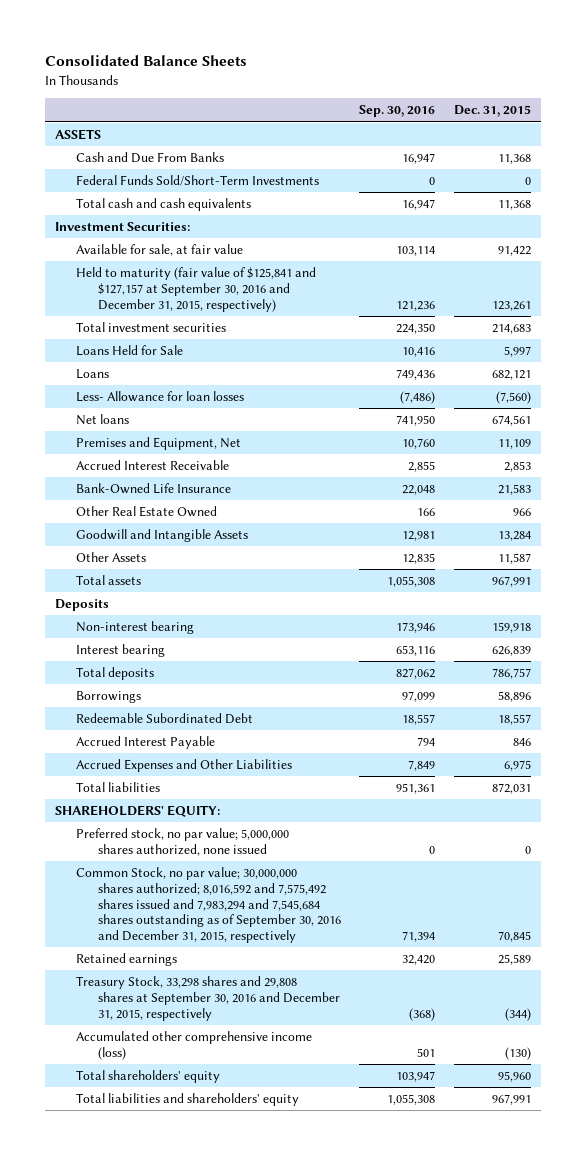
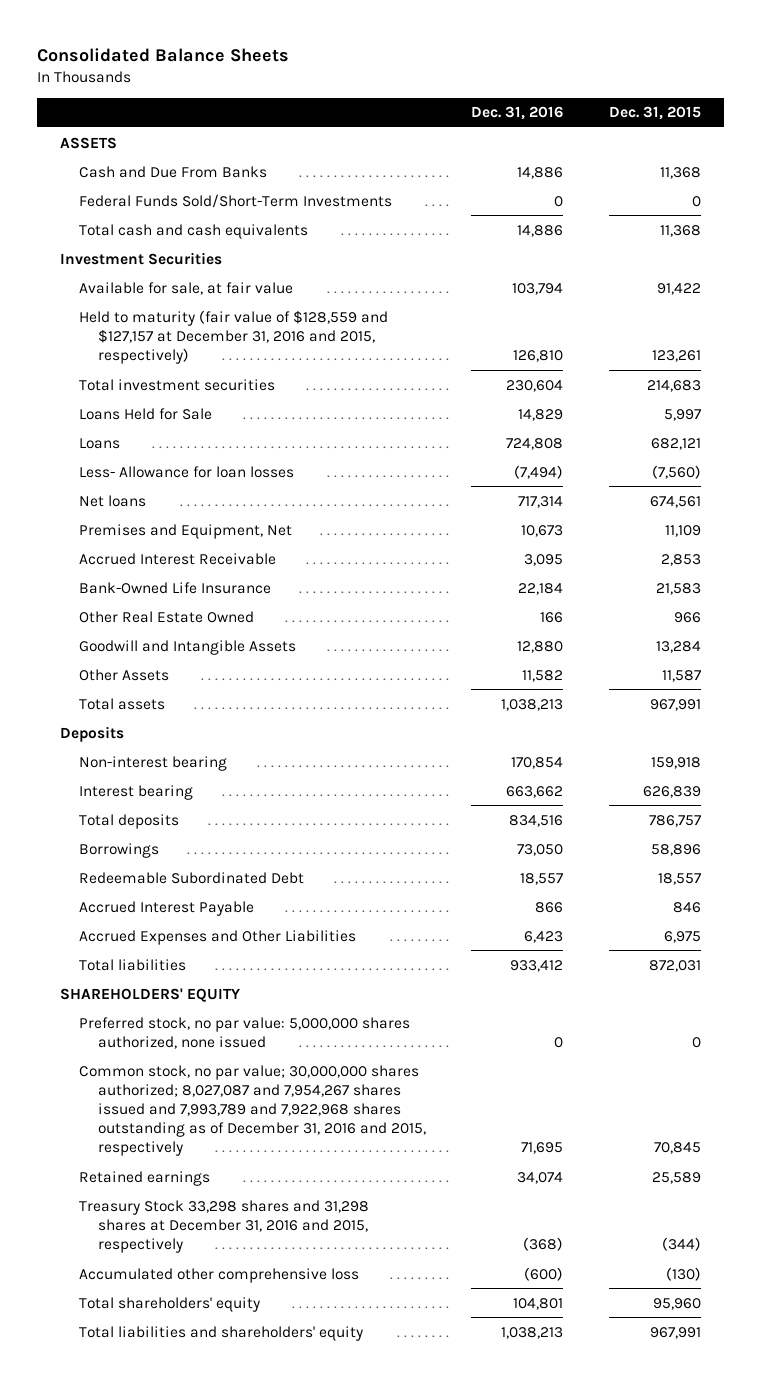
- | Sep. 30, 2016 | Dec. 31, 2015
+ | Dec. 31, 2016 | Dec. 31, 2015
- Investment Securities:
+ Investment Securities
- Held to maturity (fair value of $125,841 and $127,157 at September 30, 2016 and December 31, 2015, respectively) | 121,236 | 123,261
+ Held to maturity (fair value of $128,559 and $127,157 at December 31, 2016 and 2015, respectively) | 126,810 | 123,261
- SHAREHOLDERS' EQUITY:
- Preferred stock, no par value; 5,000,000 shares authorized, none issued | 0 | 0
- Common Stock, no par value; 30,000,000 shares authorized; 8,016,592 and 7,575,492 shares issued and 7,983,294 and 7,545,684 shares outstanding as of September 30, 2016 and December 31, 2015, respectively | 71,394 | 70,845
+ SHAREHOLDERS' EQUITY
+ Preferred stock, no par value: 5,000,000 shares authorized, none issued | 0 | 0
+ Common stock, no par value; 30,000,000 shares authorized; 8,027,087 and 7,954,267 shares issued and 7,993,789 and 7,922,968 shares outstanding as of December 31, 2016 and 2015, respectively | 71,695 | 70,845
- Treasury Stock, 33,298 shares and 29,808 shares at September 30, 2016 and December 31, 2015, respectively | (368) | (344)
- Accumulated other comprehensive income (loss) | 501 | (130)
+ Treasury Stock 33,298 shares and 31,298 shares at December 31, 2016 and 2015, respectively | (368) | (344)
+ Accumulated other comprehensive loss | (600) | (130)

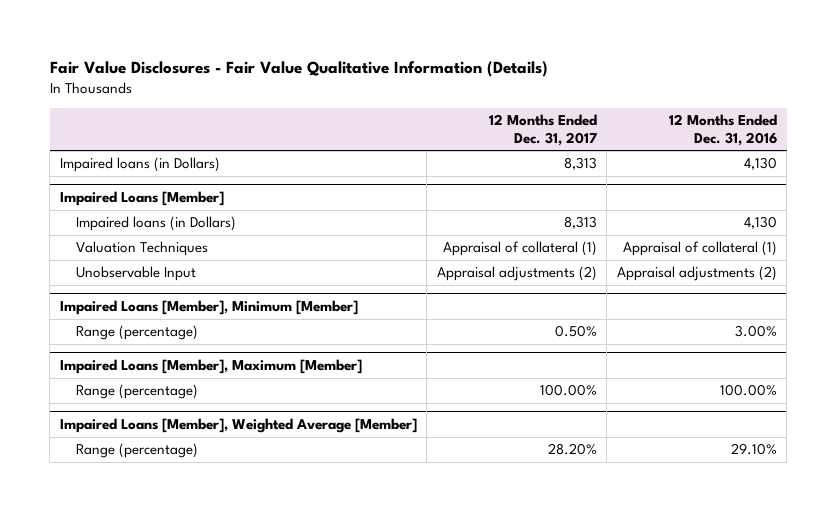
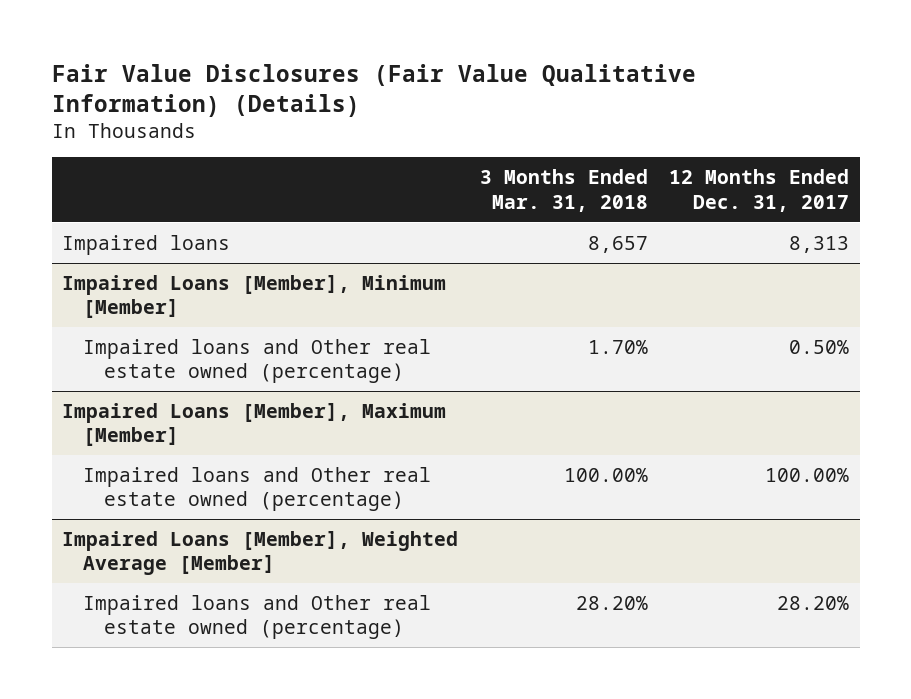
- Fair Value Disclosures - Fair Value Qualitative Information (Details)
+ Fair Value Disclosures (Fair Value Qualitative Information) (Details)
- | 12 Months Ended Dec. 31, 2017 | 12 Months Ended Dec. 31, 2016
+ | 3 Months Ended Mar. 31, 2018 | 12 Months Ended Dec. 31, 2017
- Impaired loans (in Dollars) | 8,313 | 4,130
- Impaired Loans [Member]
- Impaired loans (in Dollars) | 8,313 | 4,130
- Valuation Techniques | Appraisal of collateral (1) | Appraisal of collateral (1)
- Unobservable Input | Appraisal adjustments (2) | Appraisal adjustments (2)
+ Impaired loans | 8,657 | 8,313
@ Impaired Loans [Member], Minimum [Member]
- Range (percentage) | 0.50% | 3.00%
+ Impaired loans and Other real estate owned (percentage) | 1.70% | 0.50%
@ Impaired Loans [Member], Maximum [Member]
- Range (percentage) | 100.00% | 100.00%
+ Impaired loans and Other real estate owned (percentage) | 100.00% | 100.00%
@ Impaired Loans [Member], Weighted Average [Member]
- Range (percentage) | 28.20% | 29.10%
+ Impaired loans and Other real estate owned (percentage) | 28.20% | 28.20%

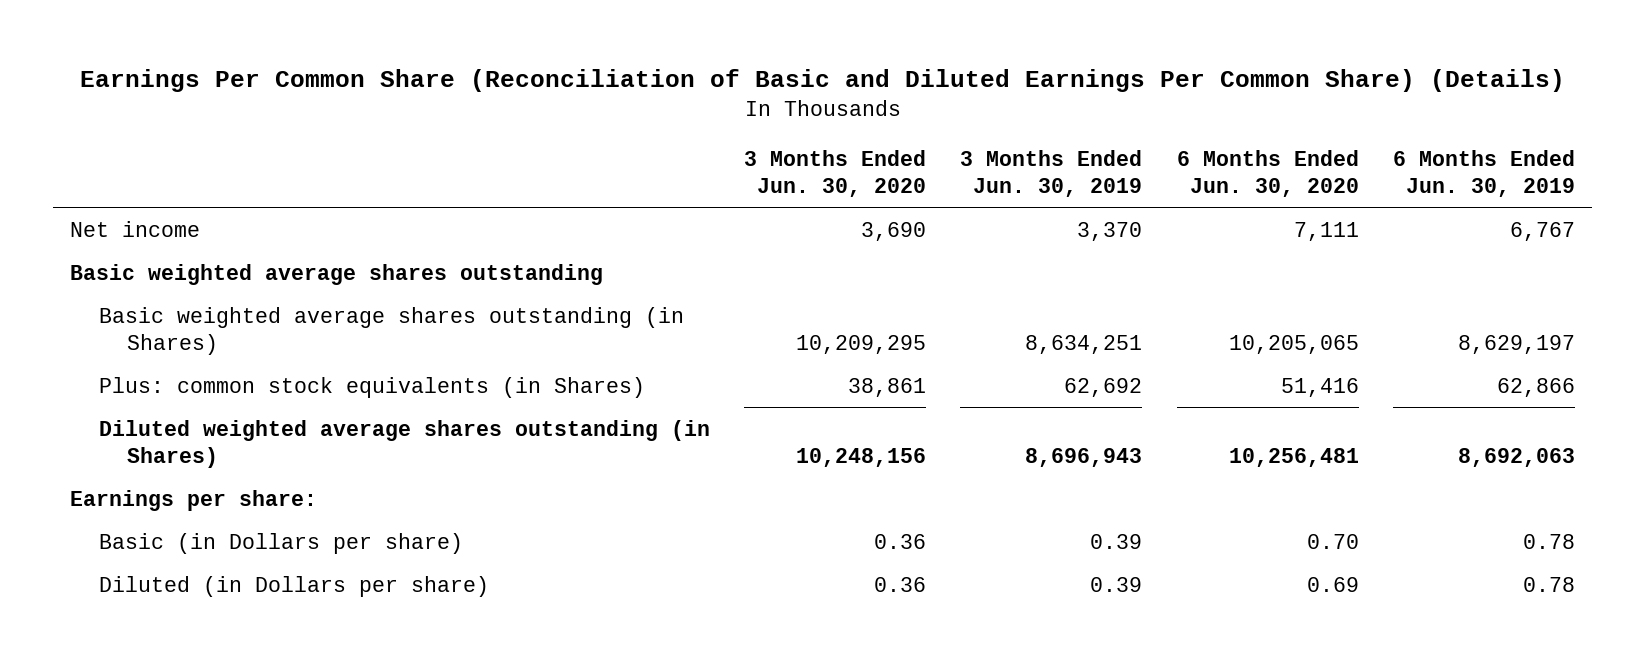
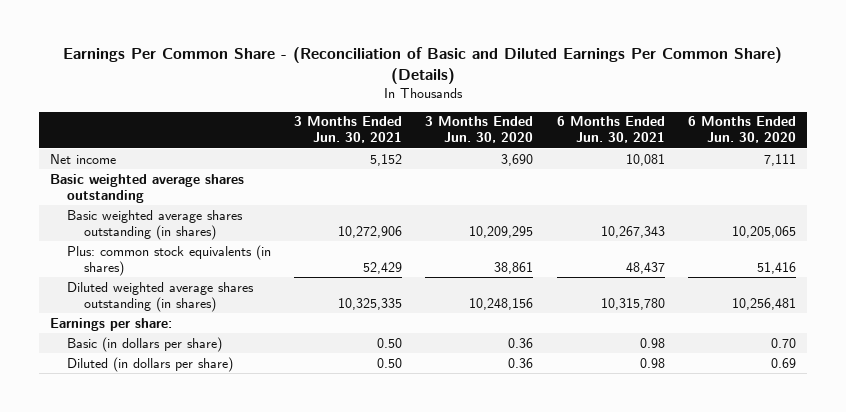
- Earnings Per Common Share (Reconciliation of Basic and Diluted Earnings Per Common Share) (Details)
+ Earnings Per Common Share - (Reconciliation of Basic and Diluted Earnings Per Common Share) (Details)
- | 3 Months Ended Jun. 30, 2020 | 3 Months Ended Jun. 30, 2019 | 6 Months Ended Jun. 30, 2020 | 6 Months Ended Jun. 30, 2019
+ | 3 Months Ended Jun. 30, 2021 | 3 Months Ended Jun. 30, 2020 | 6 Months Ended Jun. 30, 2021 | 6 Months Ended Jun. 30, 2020
- Basic weighted average shares outstanding (in Shares) | 10,209,295 | 8,634,251 | 10,205,065 | 8,629,197
- Plus: common stock equivalents (in Shares) | 38,861 | 62,692 | 51,416 | 62,866
- Diluted weighted average shares outstanding (in Shares) | 10,248,156 | 8,696,943 | 10,256,481 | 8,692,063
+ Basic weighted average shares outstanding (in shares) | 10,272,906 | 10,209,295 | 10,267,343 | 10,205,065
+ Plus: common stock equivalents (in shares) | 52,429 | 38,861 | 48,437 | 51,416
+ Diluted weighted average shares outstanding (in shares) | 10,325,335 | 10,248,156 | 10,315,780 | 10,256,481
- Basic (in Dollars per share) | 0.36 | 0.39 | 0.70 | 0.78
- Diluted (in Dollars per share) | 0.36 | 0.39 | 0.69 | 0.78
+ Basic (in dollars per share) | 0.50 | 0.36 | 0.98 | 0.70
+ Diluted (in dollars per share) | 0.50 | 0.36 | 0.98 | 0.69

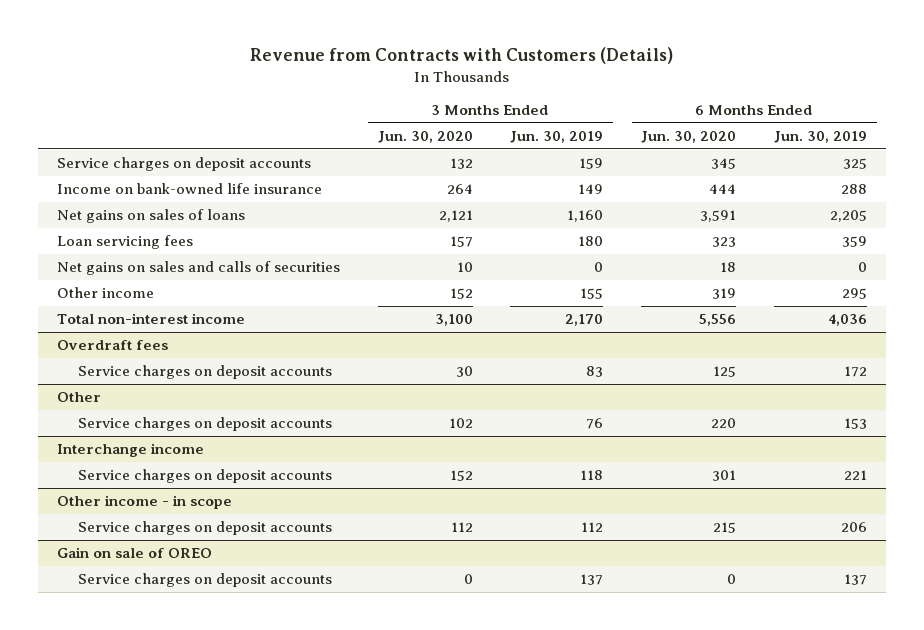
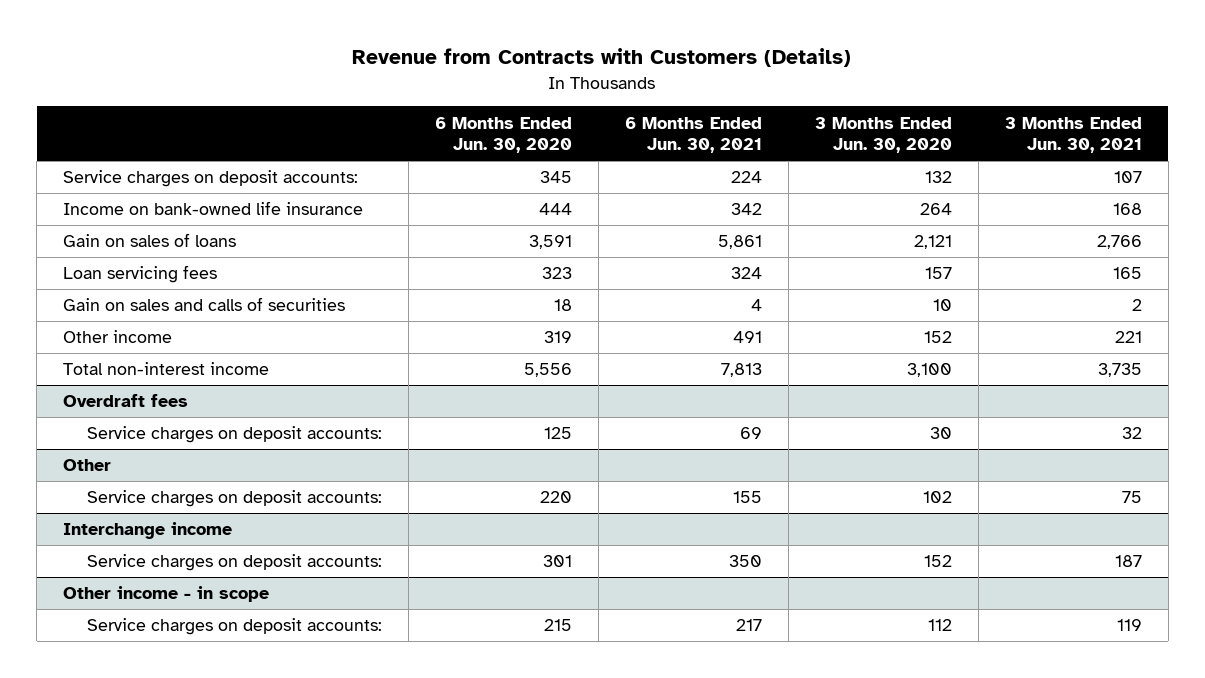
- | 3 Months Ended Jun. 30, 2020 | 3 Months Ended Jun. 30, 2019 | 6 Months Ended Jun. 30, 2020 | 6 Months Ended Jun. 30, 2019
+ | 6 Months Ended Jun. 30, 2020 | 6 Months Ended Jun. 30, 2021 | 3 Months Ended Jun. 30, 2020 | 3 Months Ended Jun. 30, 2021
- Service charges on deposit accounts | 132 | 159 | 345 | 325
+ Service charges on deposit accounts: | 345 | 224 | 132 | 107
- Net gains on sales of loans | 2,121 | 1,160 | 3,591 | 2,205
+ Gain on sales of loans | 3,591 | 5,861 | 2,121 | 2,766
- Net gains on sales and calls of securities | 10 | 0 | 18 | 0
+ Gain on sales and calls of securities | 18 | 4 | 10 | 2
@ Overdraft fees
- Service charges on deposit accounts | 30 | 83 | 125 | 172
+ Service charges on deposit accounts: | 125 | 69 | 30 | 32
@ Other
- Service charges on deposit accounts | 102 | 76 | 220 | 153
+ Service charges on deposit accounts: | 220 | 155 | 102 | 75
@ Interchange income
- Service charges on deposit accounts | 152 | 118 | 301 | 221
+ Service charges on deposit accounts: | 301 | 350 | 152 | 187
@ Other income - in scope
- Service charges on deposit accounts | 112 | 112 | 215 | 206
- Gain on sale of OREO
- Service charges on deposit accounts | 0 | 137 | 0 | 137
@ Other income - in scope
+ Service charges on deposit accounts: | 215 | 217 | 112 | 119

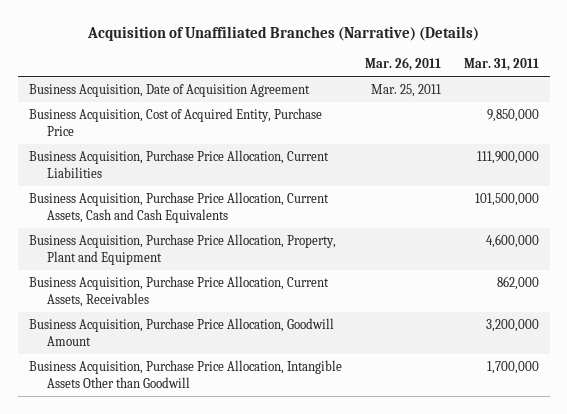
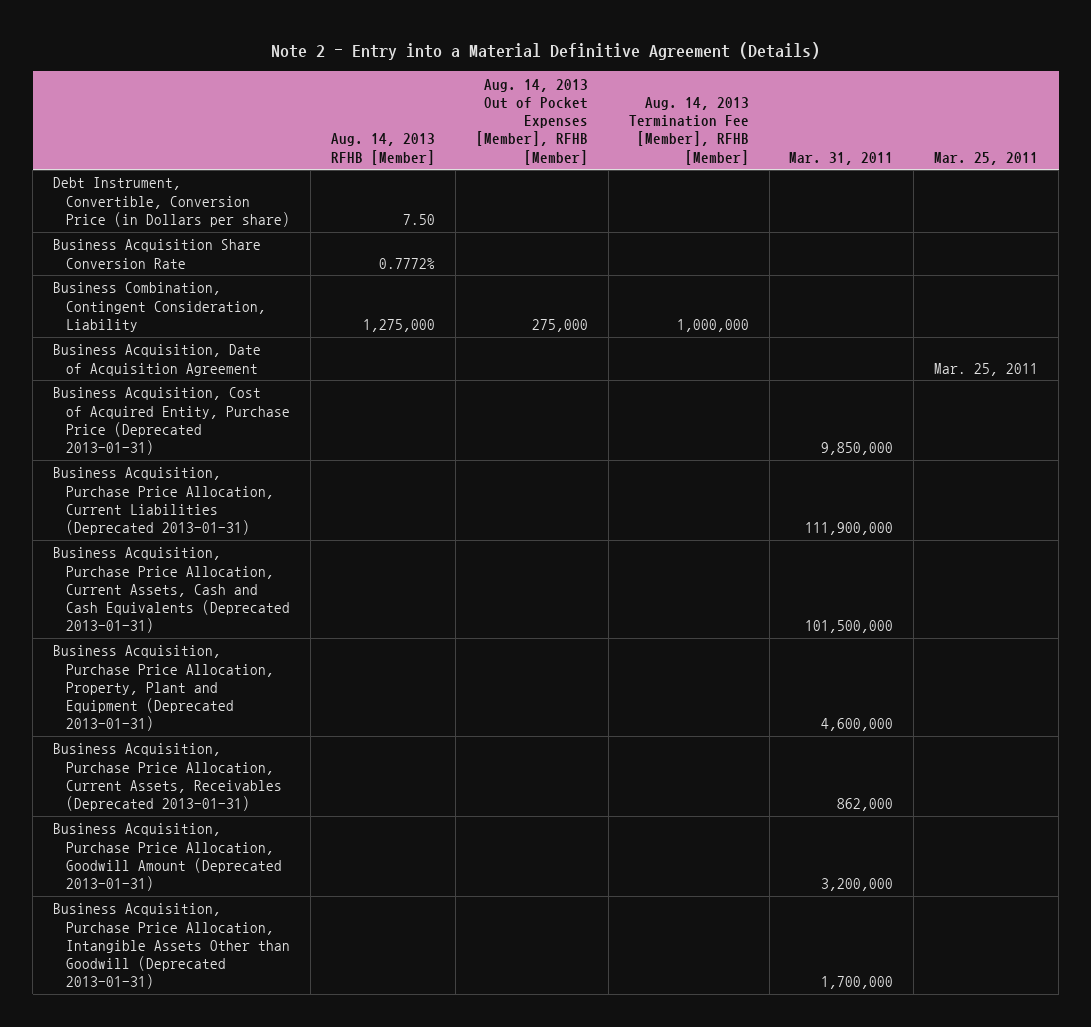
- Acquisition of Unaffiliated Branches (Narrative) (Details)
+ Note 2 - Entry into a Material Definitive Agreement (Details)
- | Mar. 26, 2011 | Mar. 31, 2011
+ | Aug. 14, 2013 RFHB [Member] | Aug. 14, 2013 Out of Pocket Expenses [Member], RFHB [Member] | Aug. 14, 2013 Termination Fee [Member], RFHB [Member] | Mar. 31, 2011 | Mar. 25, 2011
+ Debt Instrument, Convertible, Conversion Price (in Dollars per share) | 7.50 | | | |
+ Business Acquisition Share Conversion Rate | 0.7772% | | | |
+ Business Combination, Contingent Consideration, Liability | 1,275,000 | 275,000 | 1,000,000 | |
- Business Acquisition, Cost of Acquired Entity, Purchase Price | | 9,850,000
- Business Acquisition, Purchase Price Allocation, Current Liabilities | | 111,900,000
- Business Acquisition, Purchase Price Allocation, Current Assets, Cash and Cash Equivalents | | 101,500,000
- Business Acquisition, Purchase Price Allocation, Property, Plant and Equipment | | 4,600,000
- Business Acquisition, Purchase Price Allocation, Current Assets, Receivables | | 862,000
- Business Acquisition, Purchase Price Allocation, Goodwill Amount | | 3,200,000
- Business Acquisition, Purchase Price Allocation, Intangible Assets Other than Goodwill | | 1,700,000
+ Business Acquisition, Cost of Acquired Entity, Purchase Price (Deprecated 2013-01-31) | | | | 9,850,000 |
+ Business Acquisition, Purchase Price Allocation, Current Liabilities (Deprecated 2013-01-31) | | | | 111,900,000 |
+ Business Acquisition, Purchase Price Allocation, Current Assets, Cash and Cash Equivalents (Deprecated 2013-01-31) | | | | 101,500,000 |
+ Business Acquisition, Purchase Price Allocation, Property, Plant and Equipment (Deprecated 2013-01-31) | | | | 4,600,000 |
+ Business Acquisition, Purchase Price Allocation, Current Assets, Receivables (Deprecated 2013-01-31) | | | | 862,000 |
+ Business Acquisition, Purchase Price Allocation, Goodwill Amount (Deprecated 2013-01-31) | | | | 3,200,000 |
+ Business Acquisition, Purchase Price Allocation, Intangible Assets Other than Goodwill (Deprecated 2013-01-31) | | | | 1,700,000 |

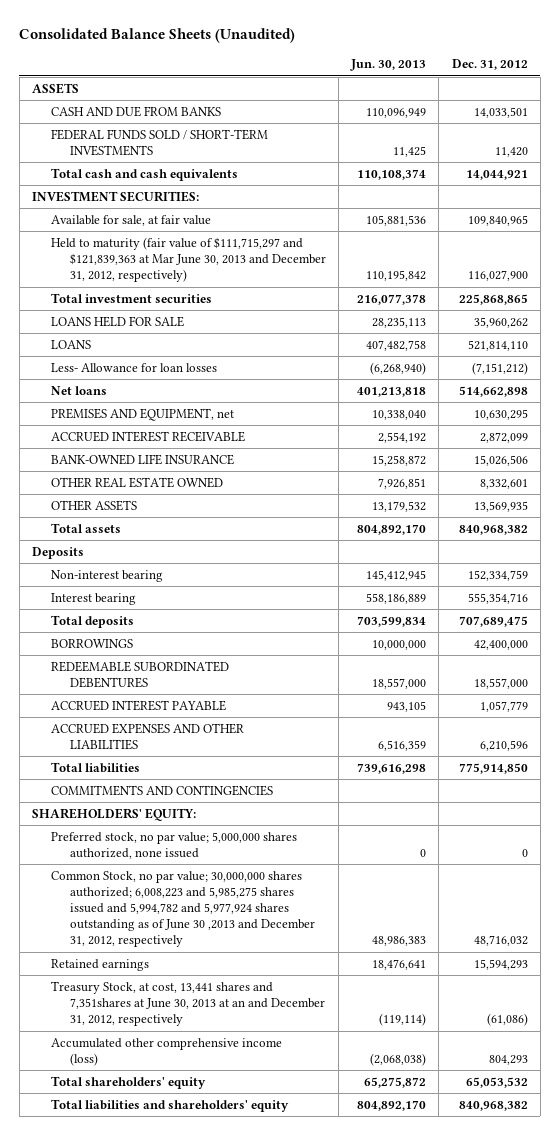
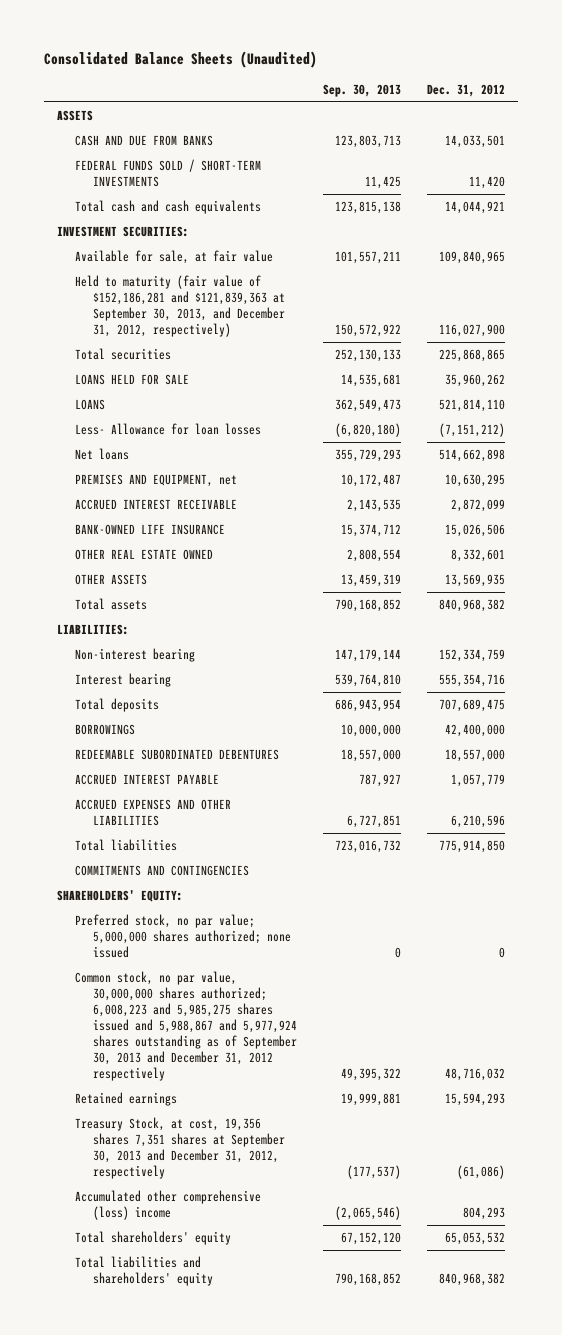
- | Jun. 30, 2013 | Dec. 31, 2012
+ | Sep. 30, 2013 | Dec. 31, 2012
- Held to maturity (fair value of $111,715,297 and $121,839,363 at Mar June 30, 2013 and December 31, 2012, respectively) | 110,195,842 | 116,027,900
- Total investment securities | 216,077,378 | 225,868,865
+ Held to maturity (fair value of $152,186,281 and $121,839,363 at September 30, 2013, and December 31, 2012, respectively) | 150,572,922 | 116,027,900
+ Total securities | 252,130,133 | 225,868,865
- Deposits
+ LIABILITIES:
- Preferred stock, no par value; 5,000,000 shares authorized, none issued | 0 | 0
- Common Stock, no par value; 30,000,000 shares authorized; 6,008,223 and 5,985,275 shares issued and 5,994,782 and 5,977,924 shares outstanding as of June 30 ,2013 and December 31, 2012, respectively | 48,986,383 | 48,716,032
+ Preferred stock, no par value; 5,000,000 shares authorized; none issued | 0 | 0
+ Common stock, no par value, 30,000,000 shares authorized; 6,008,223 and 5,985,275 shares issued and 5,988,867 and 5,977,924 shares outstanding as of September 30, 2013 and December 31, 2012 respectively | 49,395,322 | 48,716,032
- Treasury Stock, at cost, 13,441 shares and 7,351shares at June 30, 2013 at an and December 31, 2012, respectively | (119,114) | (61,086)
- Accumulated other comprehensive income (loss) | (2,068,038) | 804,293
+ Treasury Stock, at cost, 19,356 shares 7,351 shares at September 30, 2013 and December 31, 2012, respectively | (177,537) | (61,086)
+ Accumulated other comprehensive (loss) income | (2,065,546) | 804,293

